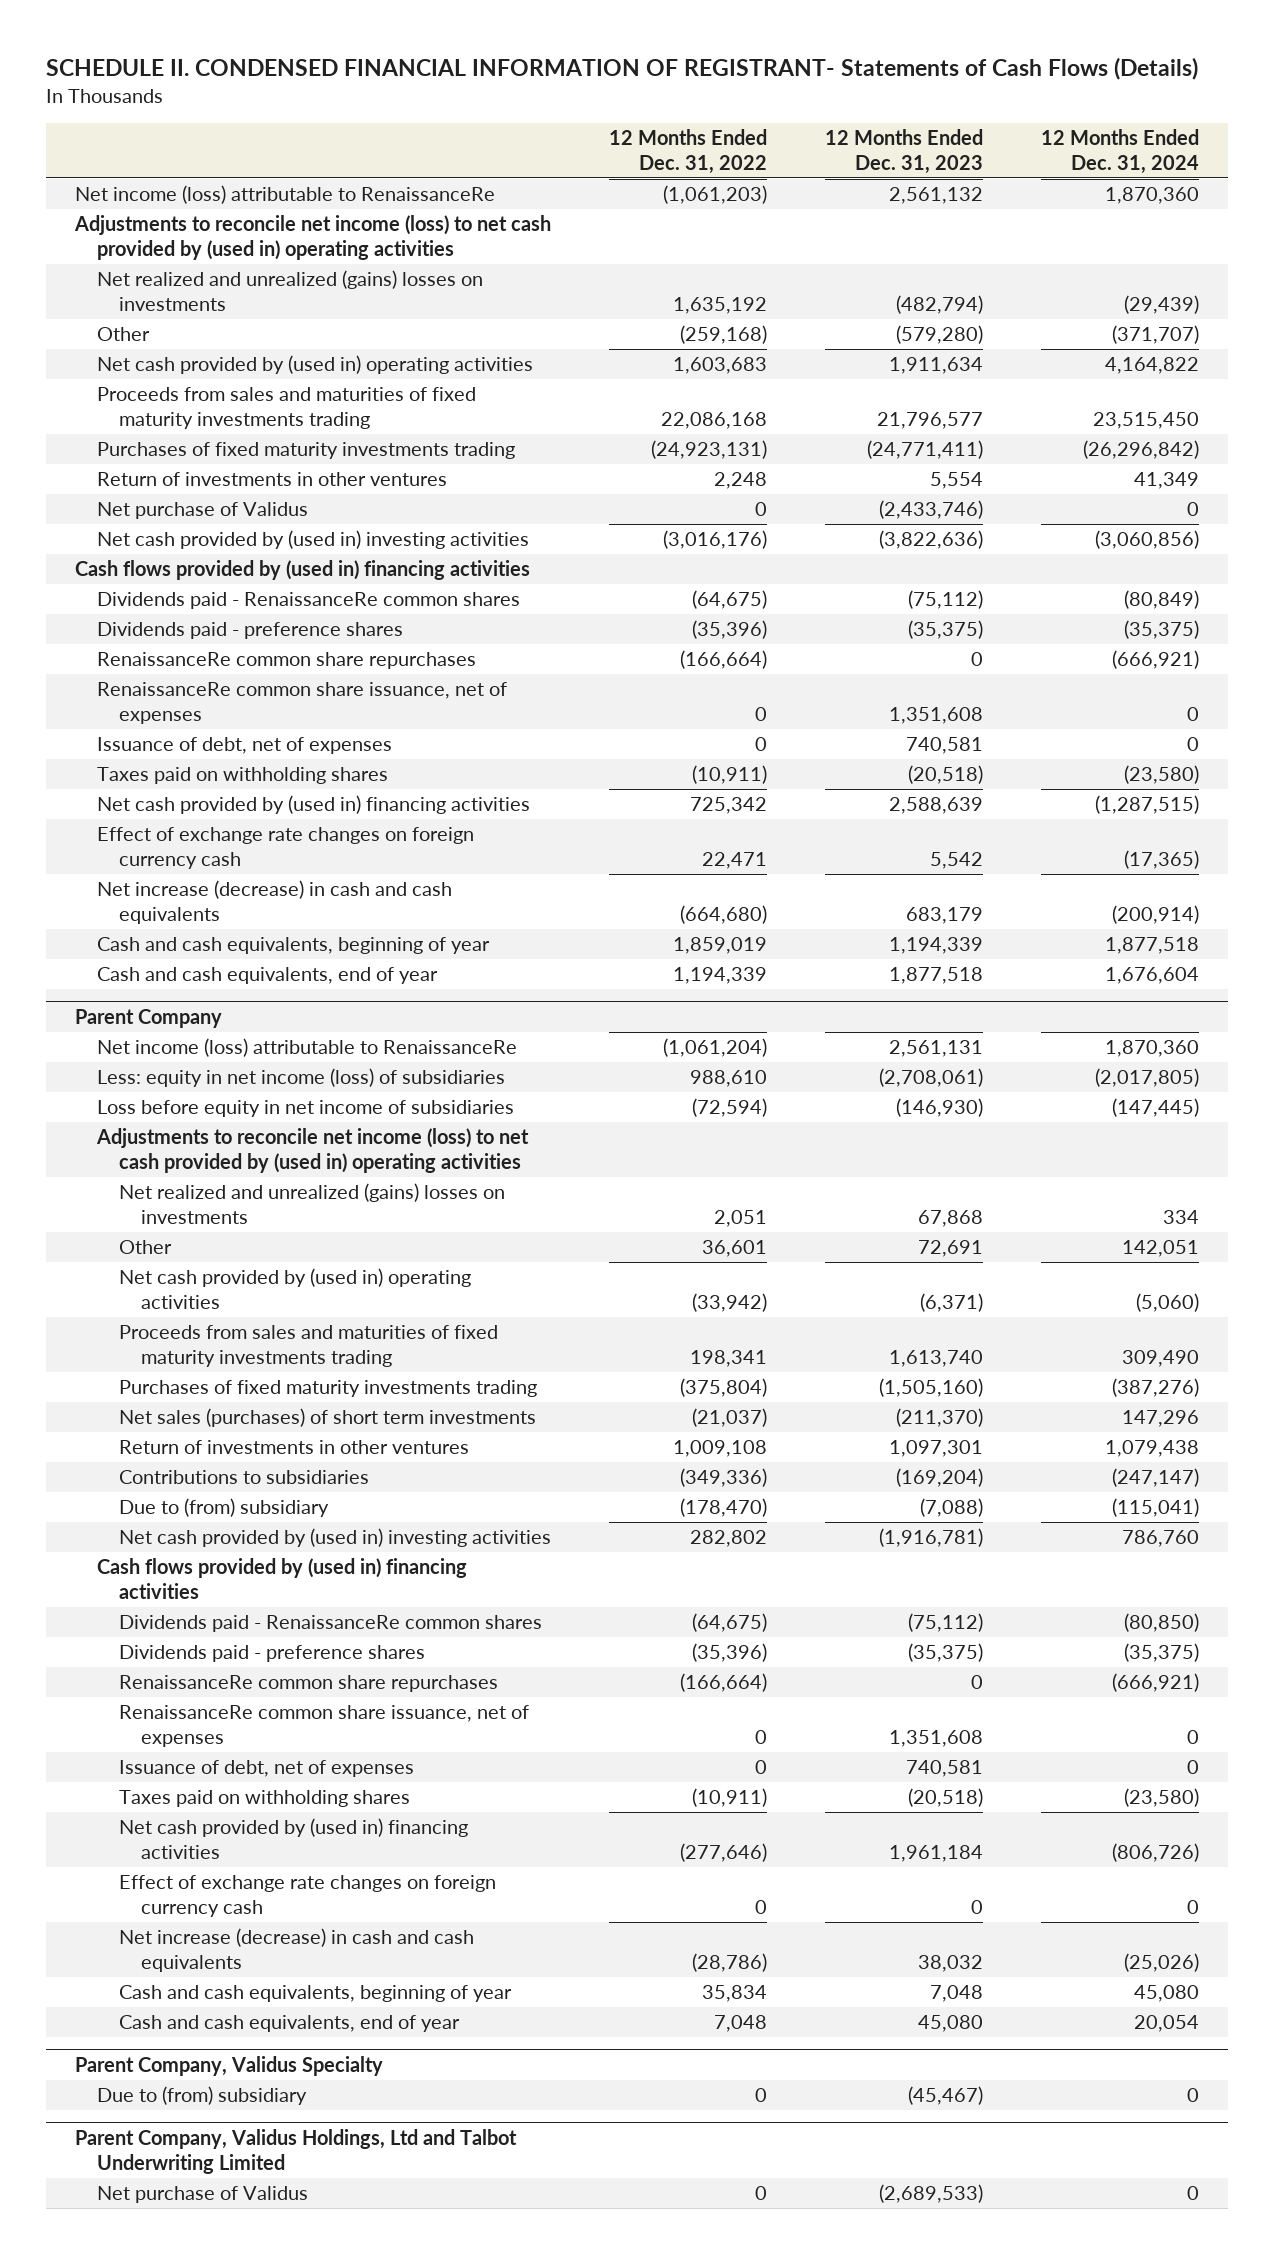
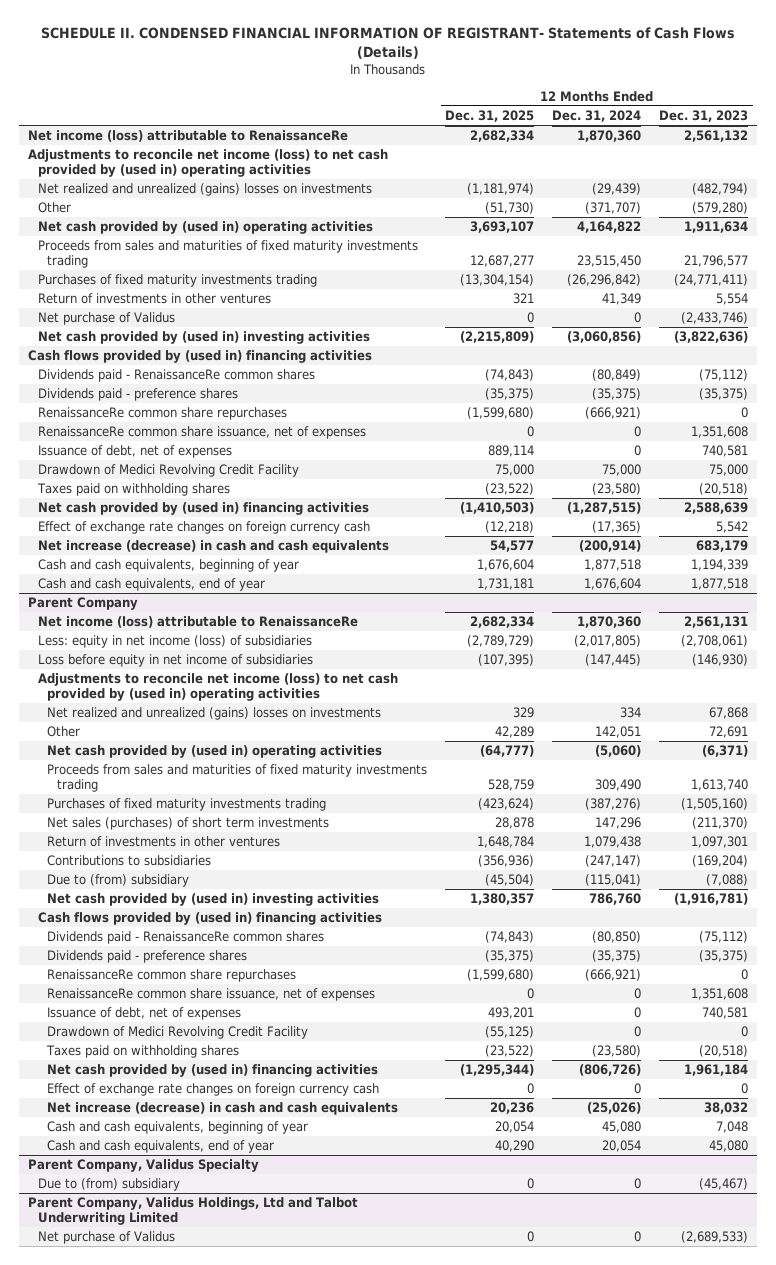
- | 12 Months Ended Dec. 31, 2022 | 12 Months Ended Dec. 31, 2023 | 12 Months Ended Dec. 31, 2024
+ | 12 Months Ended Dec. 31, 2025 | 12 Months Ended Dec. 31, 2024 | 12 Months Ended Dec. 31, 2023
+ Drawdown of Medici Revolving Credit Facility | 75,000 | 75,000 | 75,000
@ Parent Company
+ Drawdown of Medici Revolving Credit Facility | (55,125) | 0 | 0

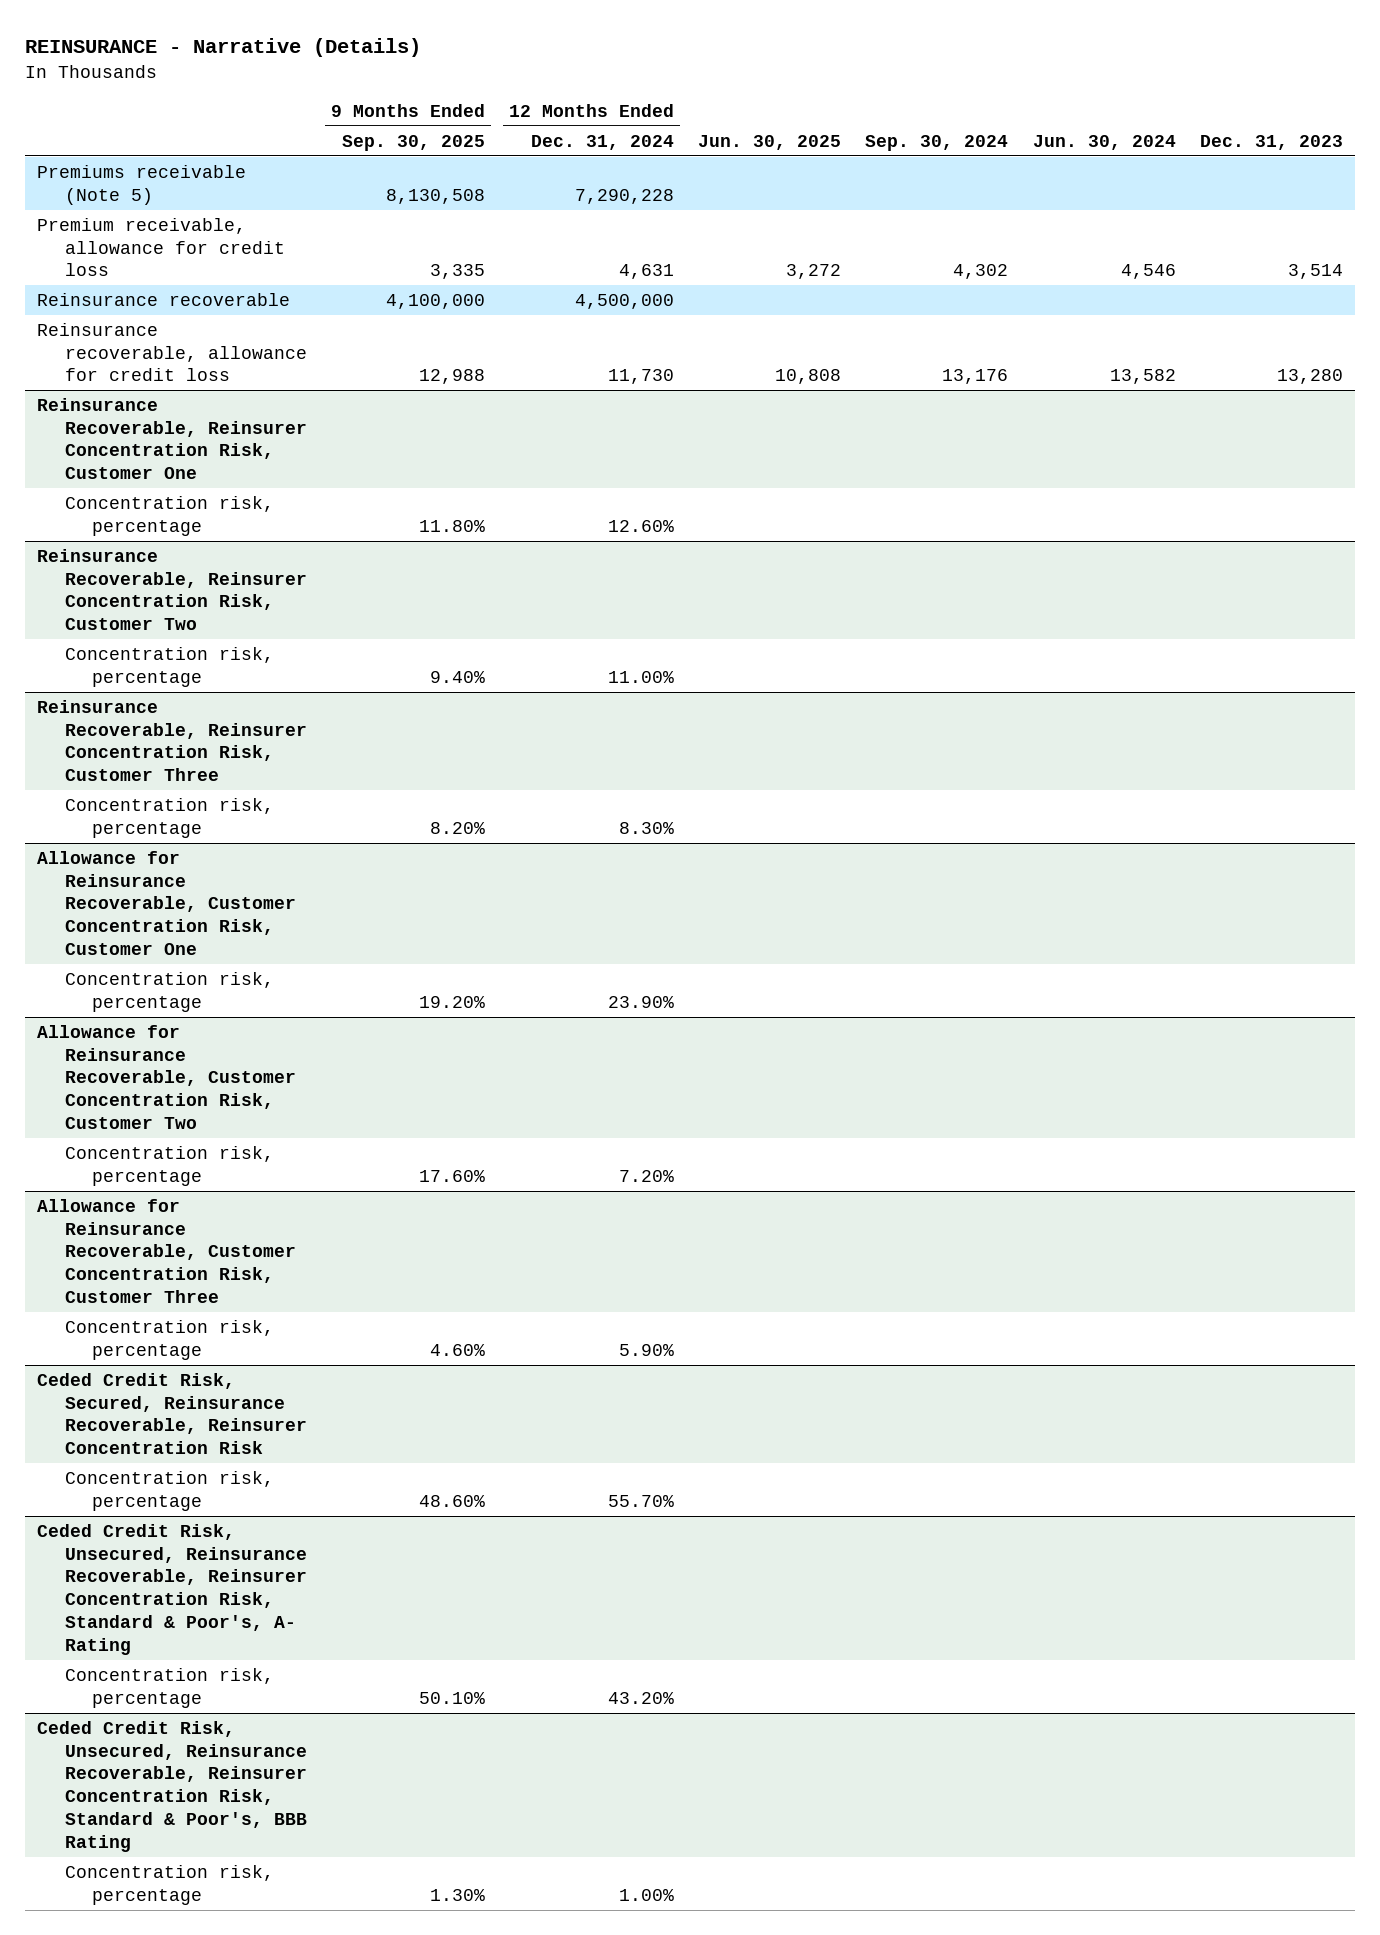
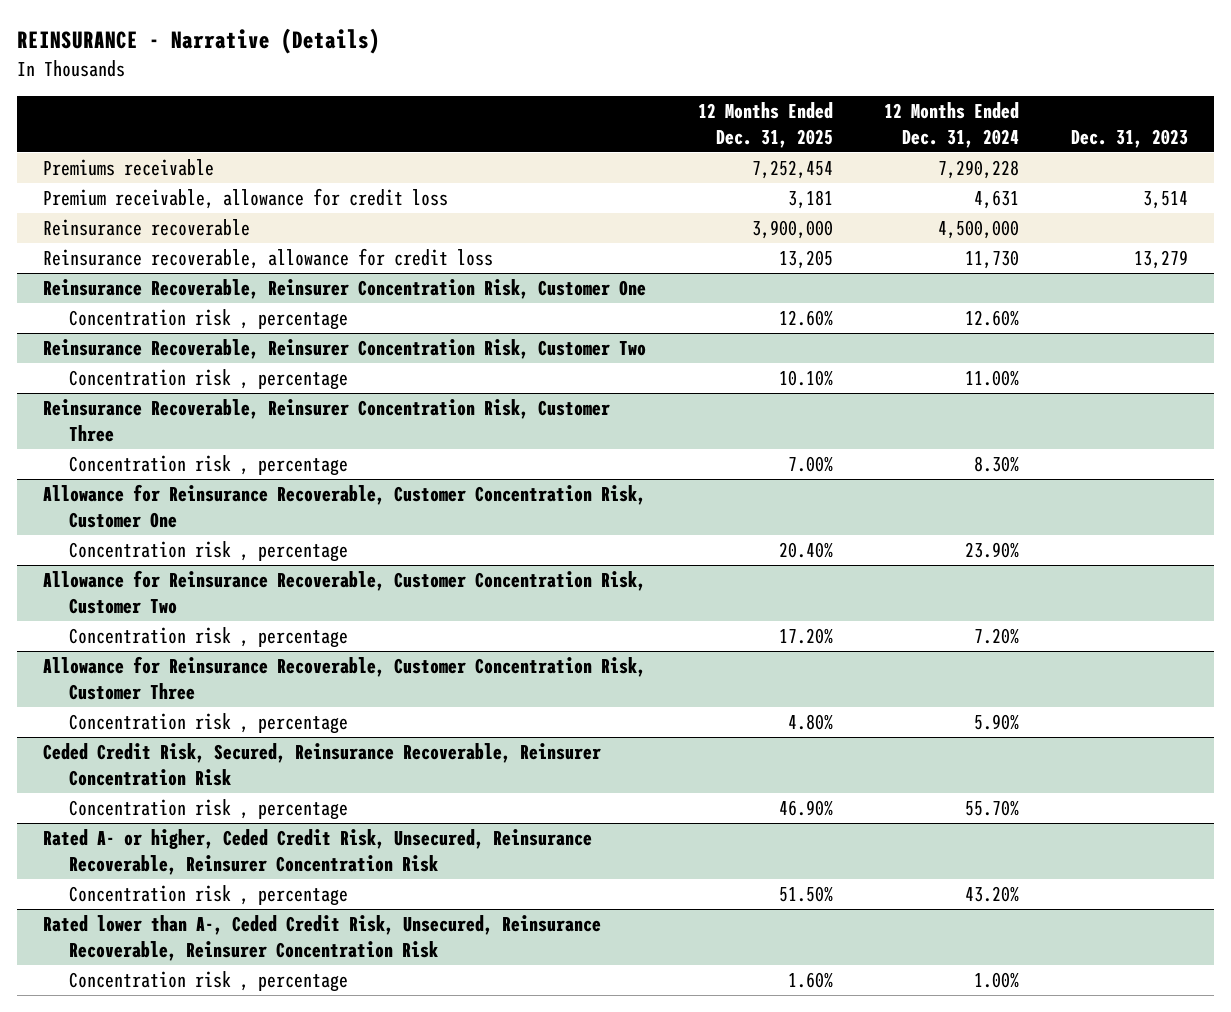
- | 9 Months Ended Sep. 30, 2025 | 12 Months Ended Dec. 31, 2024 | Jun. 30, 2025 | Sep. 30, 2024 | Jun. 30, 2024 | Dec. 31, 2023
+ | 12 Months Ended Dec. 31, 2025 | 12 Months Ended Dec. 31, 2024 | Dec. 31, 2023
- Premiums receivable (Note 5) | 8,130,508 | 7,290,228 | | | |
+ Premiums receivable | 7,252,454 | 7,290,228 |
- Reinsurance recoverable, allowance for credit loss | 12,988 | 11,730 | 10,808 | 13,176 | 13,582 | 13,280
+ Reinsurance recoverable, allowance for credit loss | 13,205 | 11,730 | 13,279
@ Reinsurance Recoverable, Reinsurer Concentration Risk, Customer One
- Concentration risk, percentage | 11.80% | 12.60% | | | |
+ Concentration risk , percentage | 12.60% | 12.60% |
@ Reinsurance Recoverable, Reinsurer Concentration Risk, Customer Two
- Concentration risk, percentage | 9.40% | 11.00% | | | |
+ Concentration risk , percentage | 10.10% | 11.00% |
@ Reinsurance Recoverable, Reinsurer Concentration Risk, Customer Three
- Concentration risk, percentage | 8.20% | 8.30% | | | |
+ Concentration risk , percentage | 7.00% | 8.30% |
@ Allowance for Reinsurance Recoverable, Customer Concentration Risk, Customer One
- Concentration risk, percentage | 19.20% | 23.90% | | | |
+ Concentration risk , percentage | 20.40% | 23.90% |
@ Allowance for Reinsurance Recoverable, Customer Concentration Risk, Customer Two
- Concentration risk, percentage | 17.60% | 7.20% | | | |
+ Concentration risk , percentage | 17.20% | 7.20% |
@ Allowance for Reinsurance Recoverable, Customer Concentration Risk, Customer Three
- Concentration risk, percentage | 4.60% | 5.90% | | | |
+ Concentration risk , percentage | 4.80% | 5.90% |
@ Ceded Credit Risk, Secured, Reinsurance Recoverable, Reinsurer Concentration Risk
- Concentration risk, percentage | 48.60% | 55.70% | | | |
- Ceded Credit Risk, Unsecured, Reinsurance Recoverable, Reinsurer Concentration Risk, Standard & Poor's, A- Rating
- Concentration risk, percentage | 50.10% | 43.20% | | | |
- Ceded Credit Risk, Unsecured, Reinsurance Recoverable, Reinsurer Concentration Risk, Standard & Poor's, BBB Rating
- Concentration risk, percentage | 1.30% | 1.00% | | | |
@ Ceded Credit Risk, Secured, Reinsurance Recoverable, Reinsurer Concentration Risk
+ Concentration risk , percentage | 46.90% | 55.70% |
+ Rated A- or higher, Ceded Credit Risk, Unsecured, Reinsurance Recoverable, Reinsurer Concentration Risk
+ Concentration risk , percentage | 51.50% | 43.20% |
+ Rated lower than A-, Ceded Credit Risk, Unsecured, Reinsurance Recoverable, Reinsurer Concentration Risk
+ Concentration risk , percentage | 1.60% | 1.00% |

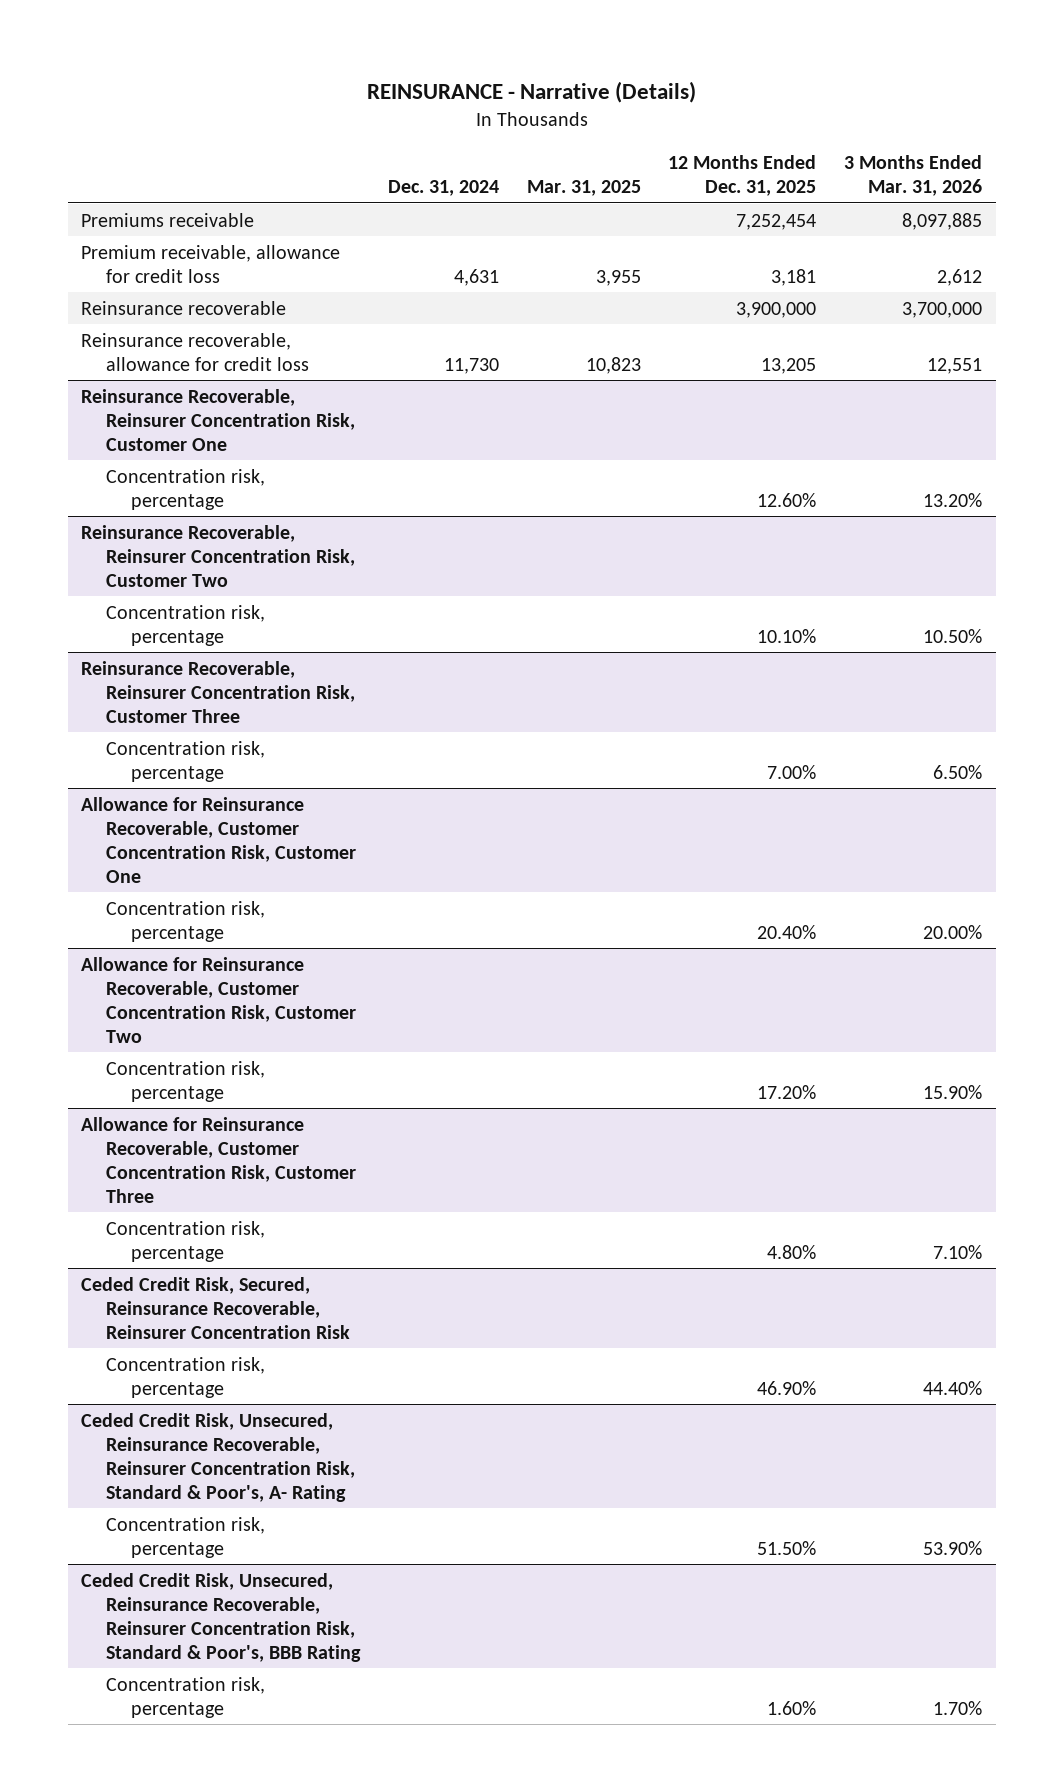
- | 12 Months Ended Dec. 31, 2025 | 12 Months Ended Dec. 31, 2024 | Dec. 31, 2023
+ | Dec. 31, 2024 | Mar. 31, 2025 | 12 Months Ended Dec. 31, 2025 | 3 Months Ended Mar. 31, 2026
@ Reinsurance Recoverable, Reinsurer Concentration Risk, Customer One
- Concentration risk , percentage | 12.60% | 12.60% |
+ Concentration risk, percentage | | | 12.60% | 13.20%
@ Reinsurance Recoverable, Reinsurer Concentration Risk, Customer Two
- Concentration risk , percentage | 10.10% | 11.00% |
+ Concentration risk, percentage | | | 10.10% | 10.50%
@ Reinsurance Recoverable, Reinsurer Concentration Risk, Customer Three
- Concentration risk , percentage | 7.00% | 8.30% |
+ Concentration risk, percentage | | | 7.00% | 6.50%
@ Allowance for Reinsurance Recoverable, Customer Concentration Risk, Customer One
- Concentration risk , percentage | 20.40% | 23.90% |
+ Concentration risk, percentage | | | 20.40% | 20.00%
@ Allowance for Reinsurance Recoverable, Customer Concentration Risk, Customer Two
- Concentration risk , percentage | 17.20% | 7.20% |
+ Concentration risk, percentage | | | 17.20% | 15.90%
@ Allowance for Reinsurance Recoverable, Customer Concentration Risk, Customer Three
- Concentration risk , percentage | 4.80% | 5.90% |
+ Concentration risk, percentage | | | 4.80% | 7.10%
@ Ceded Credit Risk, Secured, Reinsurance Recoverable, Reinsurer Concentration Risk
- Concentration risk , percentage | 46.90% | 55.70% |
- Rated A- or higher, Ceded Credit Risk, Unsecured, Reinsurance Recoverable, Reinsurer Concentration Risk
- Concentration risk , percentage | 51.50% | 43.20% |
- Rated lower than A-, Ceded Credit Risk, Unsecured, Reinsurance Recoverable, Reinsurer Concentration Risk
- Concentration risk , percentage | 1.60% | 1.00% |
@ Ceded Credit Risk, Secured, Reinsurance Recoverable, Reinsurer Concentration Risk
+ Concentration risk, percentage | | | 46.90% | 44.40%
+ Ceded Credit Risk, Unsecured, Reinsurance Recoverable, Reinsurer Concentration Risk, Standard & Poor's, A- Rating
+ Concentration risk, percentage | | | 51.50% | 53.90%
+ Ceded Credit Risk, Unsecured, Reinsurance Recoverable, Reinsurer Concentration Risk, Standard & Poor's, BBB Rating
+ Concentration risk, percentage | | | 1.60% | 1.70%

